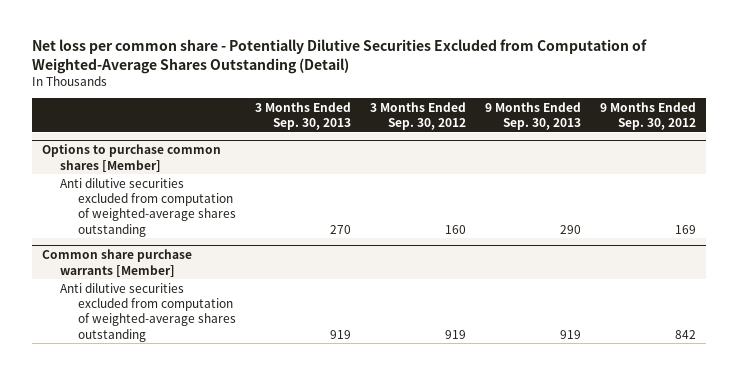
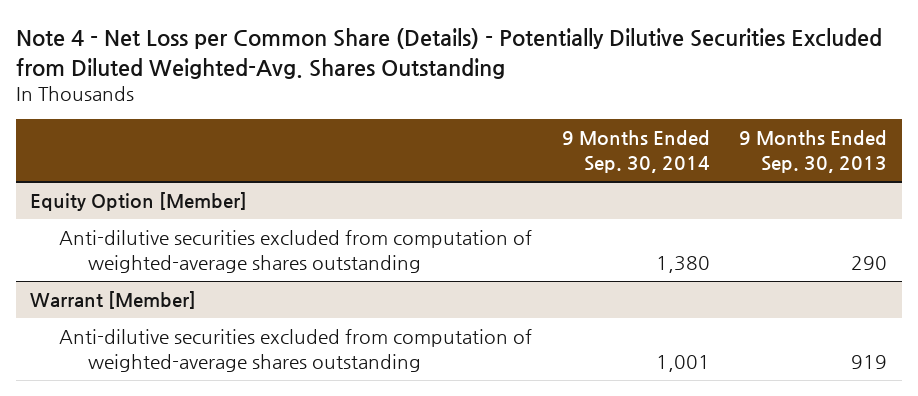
- Net loss per common share - Potentially Dilutive Securities Excluded from Computation of Weighted-Average Shares Outstanding (Detail)
+ Note 4 - Net Loss per Common Share (Details) - Potentially Dilutive Securities Excluded from Diluted Weighted-Avg. Shares Outstanding
- | 3 Months Ended Sep. 30, 2013 | 3 Months Ended Sep. 30, 2012 | 9 Months Ended Sep. 30, 2013 | 9 Months Ended Sep. 30, 2012
+ | 9 Months Ended Sep. 30, 2014 | 9 Months Ended Sep. 30, 2013
- Options to purchase common shares [Member]
- Anti dilutive securities excluded from computation of weighted-average shares outstanding | 270 | 160 | 290 | 169
- Common share purchase warrants [Member]
- Anti dilutive securities excluded from computation of weighted-average shares outstanding | 919 | 919 | 919 | 842
+ Equity Option [Member]
+ Anti-dilutive securities excluded from computation of weighted-average shares outstanding | 1,380 | 290
+ Warrant [Member]
+ Anti-dilutive securities excluded from computation of weighted-average shares outstanding | 1,001 | 919

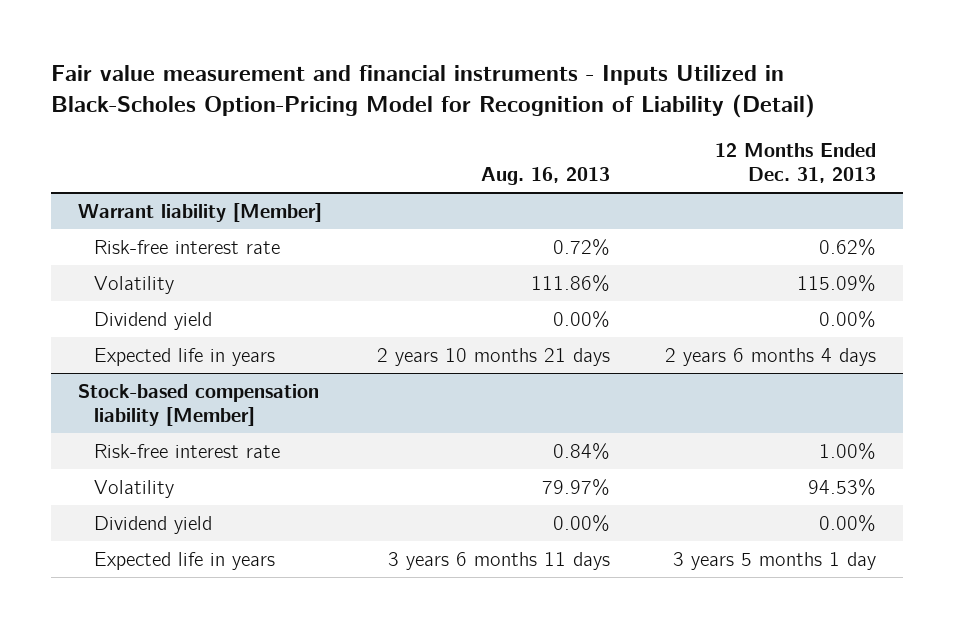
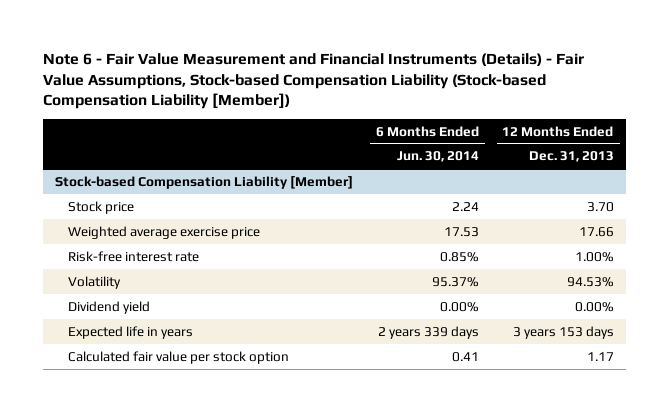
- Fair value measurement and financial instruments - Inputs Utilized in Black-Scholes Option-Pricing Model for Recognition of Liability (Detail)
+ Note 6 - Fair Value Measurement and Financial Instruments (Details) - Fair Value Assumptions, Stock-based Compensation Liability (Stock-based Compensation Liability [Member])
- | Aug. 16, 2013 | 12 Months Ended Dec. 31, 2013
+ | 6 Months Ended Jun. 30, 2014 | 12 Months Ended Dec. 31, 2013
- Warrant liability [Member]
- Risk-free interest rate | 0.72% | 0.62%
- Volatility | 111.86% | 115.09%
- Dividend yield | 0.00% | 0.00%
- Expected life in years | 2 years 10 months 21 days | 2 years 6 months 4 days
- Stock-based compensation liability [Member]
+ Stock-based Compensation Liability [Member]
+ Stock price | 2.24 | 3.70
+ Weighted average exercise price | 17.53 | 17.66
- Expected life in years | 3 years 6 months 11 days | 3 years 5 months 1 day
+ Expected life in years | 2 years 339 days | 3 years 153 days
+ Calculated fair value per stock option | 0.41 | 1.17

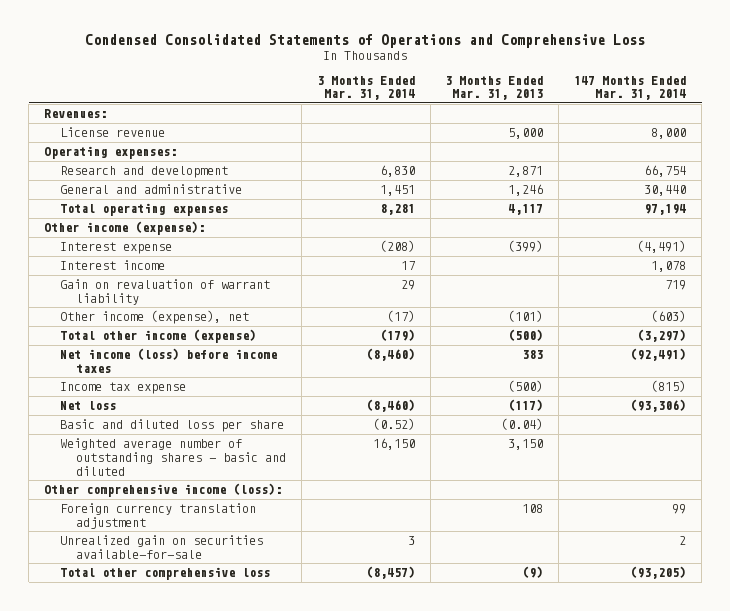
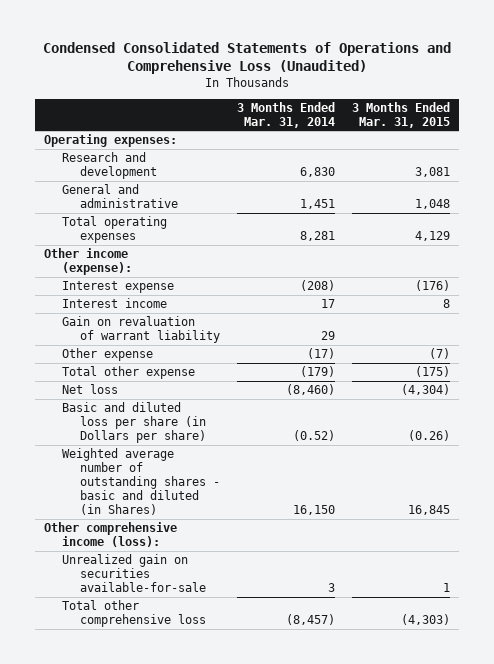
- Condensed Consolidated Statements of Operations and Comprehensive Loss
+ Condensed Consolidated Statements of Operations and Comprehensive Loss (Unaudited)
- | 3 Months Ended Mar. 31, 2014 | 3 Months Ended Mar. 31, 2013 | 147 Months Ended Mar. 31, 2014
+ | 3 Months Ended Mar. 31, 2014 | 3 Months Ended Mar. 31, 2015
- Revenues:
- License revenue | | 5,000 | 8,000
- Other income (expense), net | (17) | (101) | (603)
- Total other income (expense) | (179) | (500) | (3,297)
- Net income (loss) before income taxes | (8,460) | 383 | (92,491)
- Income tax expense | | (500) | (815)
+ Other expense | (17) | (7)
+ Total other expense | (179) | (175)
- Basic and diluted loss per share | (0.52) | (0.04) |
- Weighted average number of outstanding shares - basic and diluted | 16,150 | 3,150 |
+ Basic and diluted loss per share (in Dollars per share) | (0.52) | (0.26)
+ Weighted average number of outstanding shares - basic and diluted (in Shares) | 16,150 | 16,845
- Foreign currency translation adjustment | | 108 | 99

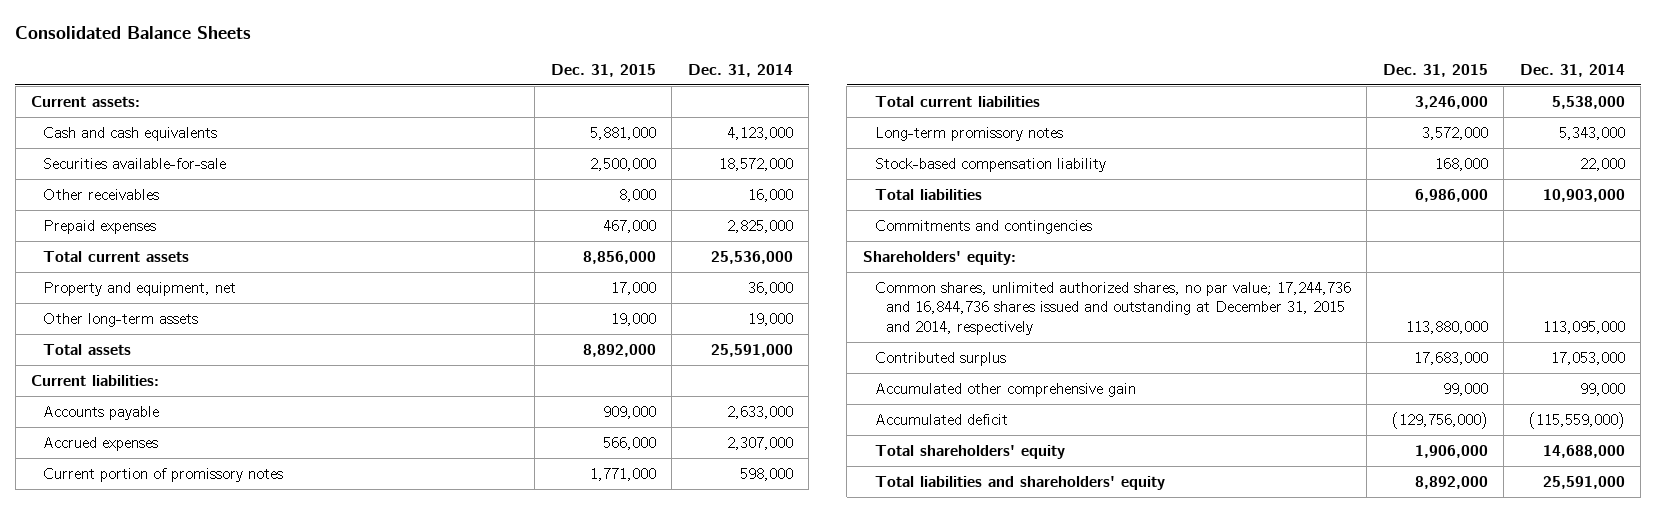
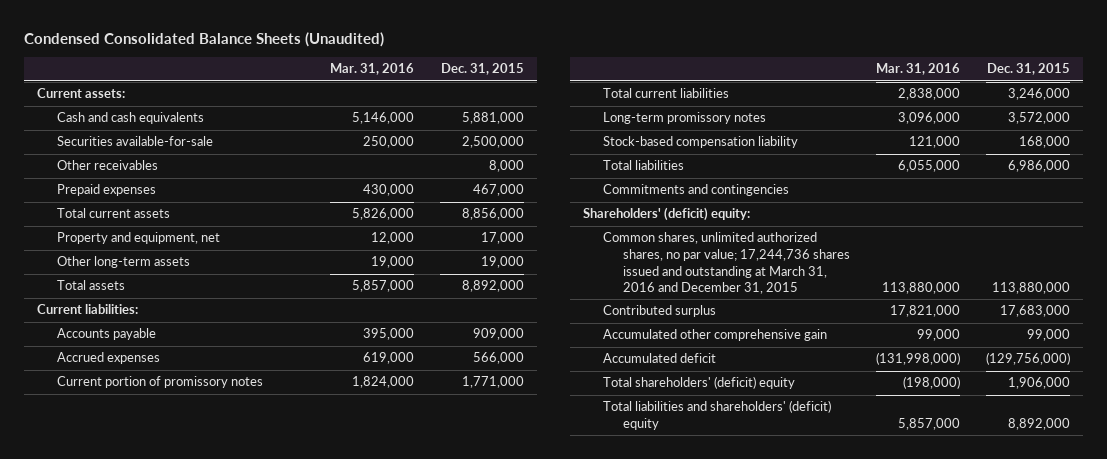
- Consolidated Balance Sheets
+ Condensed Consolidated Balance Sheets (Unaudited)
- | Dec. 31, 2015 | Dec. 31, 2014
+ | Mar. 31, 2016 | Dec. 31, 2015
- Shareholders' equity:
- Common shares, unlimited authorized shares, no par value; 17,244,736 and 16,844,736 shares issued and outstanding at December 31, 2015 and 2014, respectively | 113,880,000 | 113,095,000
+ Shareholders' (deficit) equity:
+ Common shares, unlimited authorized shares, no par value; 17,244,736 shares issued and outstanding at March 31, 2016 and December 31, 2015 | 113,880,000 | 113,880,000
- Total shareholders' equity | 1,906,000 | 14,688,000
- Total liabilities and shareholders' equity | 8,892,000 | 25,591,000
+ Total shareholders' (deficit) equity | (198,000) | 1,906,000
+ Total liabilities and shareholders' (deficit) equity | 5,857,000 | 8,892,000

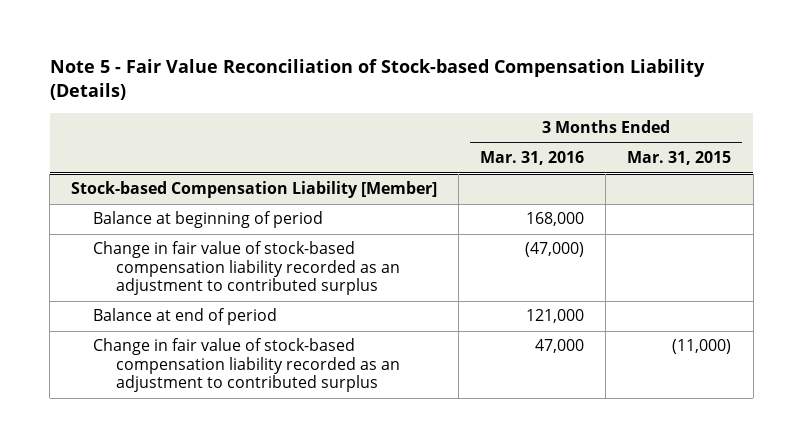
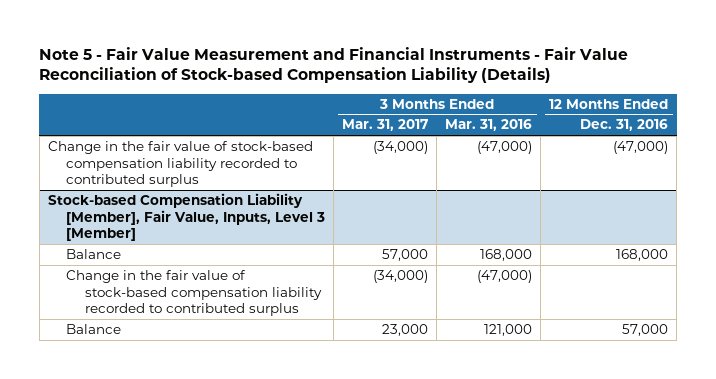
- Note 5 - Fair Value Reconciliation of Stock-based Compensation Liability (Details)
+ Note 5 - Fair Value Measurement and Financial Instruments - Fair Value Reconciliation of Stock-based Compensation Liability (Details)
- | 3 Months Ended Mar. 31, 2016 | 3 Months Ended Mar. 31, 2015
+ | 3 Months Ended Mar. 31, 2017 | 3 Months Ended Mar. 31, 2016 | 12 Months Ended Dec. 31, 2016
- Stock-based Compensation Liability [Member]
- Balance at beginning of period | 168,000 |
- Change in fair value of stock-based compensation liability recorded as an adjustment to contributed surplus | (47,000) |
- Balance at end of period | 121,000 |
- Change in fair value of stock-based compensation liability recorded as an adjustment to contributed surplus | 47,000 | (11,000)
+ Change in the fair value of stock-based compensation liability recorded to contributed surplus | (34,000) | (47,000) | (47,000)
+ Stock-based Compensation Liability [Member], Fair Value, Inputs, Level 3 [Member]
+ Balance | 57,000 | 168,000 | 168,000
+ Change in the fair value of stock-based compensation liability recorded to contributed surplus | (34,000) | (47,000) |
+ Balance | 23,000 | 121,000 | 57,000

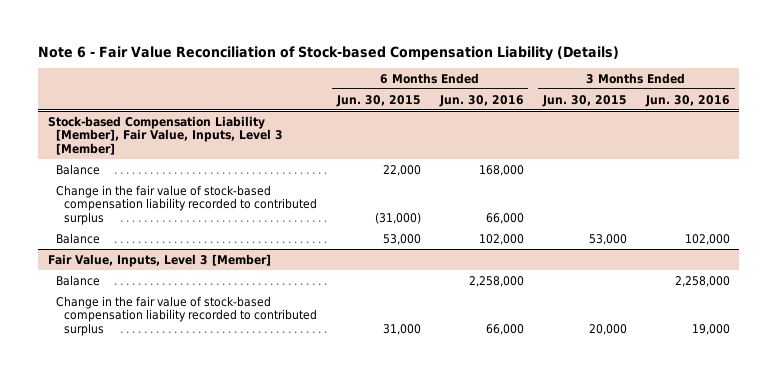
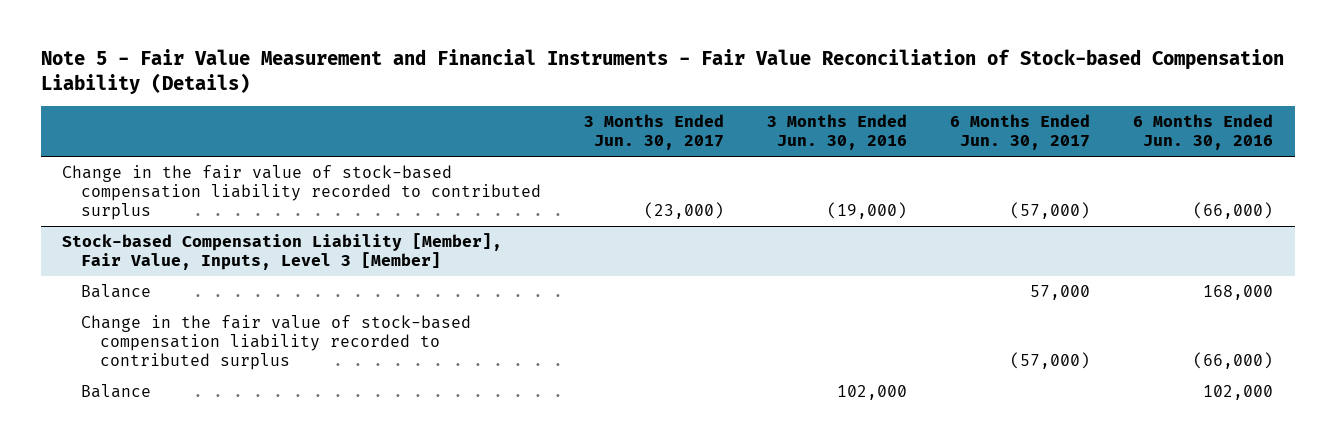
- Note 6 - Fair Value Reconciliation of Stock-based Compensation Liability (Details)
+ Note 5 - Fair Value Measurement and Financial Instruments - Fair Value Reconciliation of Stock-based Compensation Liability (Details)
- | 6 Months Ended Jun. 30, 2015 | 6 Months Ended Jun. 30, 2016 | 3 Months Ended Jun. 30, 2015 | 3 Months Ended Jun. 30, 2016
+ | 3 Months Ended Jun. 30, 2017 | 3 Months Ended Jun. 30, 2016 | 6 Months Ended Jun. 30, 2017 | 6 Months Ended Jun. 30, 2016
+ Change in the fair value of stock-based compensation liability recorded to contributed surplus | (23,000) | (19,000) | (57,000) | (66,000)
@ Stock-based Compensation Liability [Member], Fair Value, Inputs, Level 3 [Member]
- Change in the fair value of stock-based compensation liability recorded to contributed surplus | (31,000) | 66,000 | |
+ Change in the fair value of stock-based compensation liability recorded to contributed surplus | | | (57,000) | (66,000)
- Fair Value, Inputs, Level 3 [Member]
- Balance | | 2,258,000 | | 2,258,000
- Change in the fair value of stock-based compensation liability recorded to contributed surplus | 31,000 | 66,000 | 20,000 | 19,000

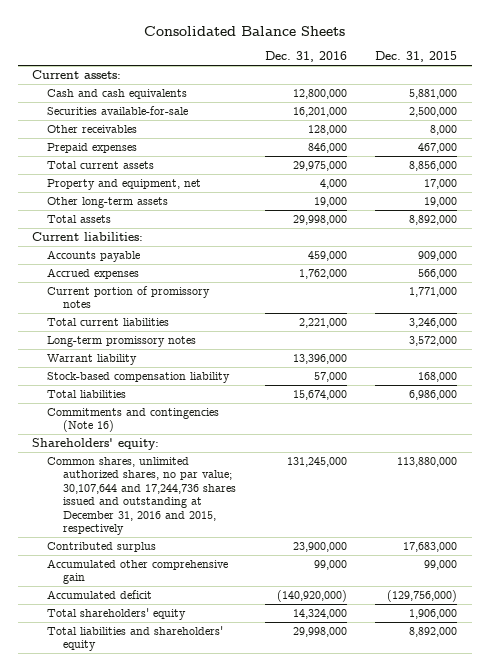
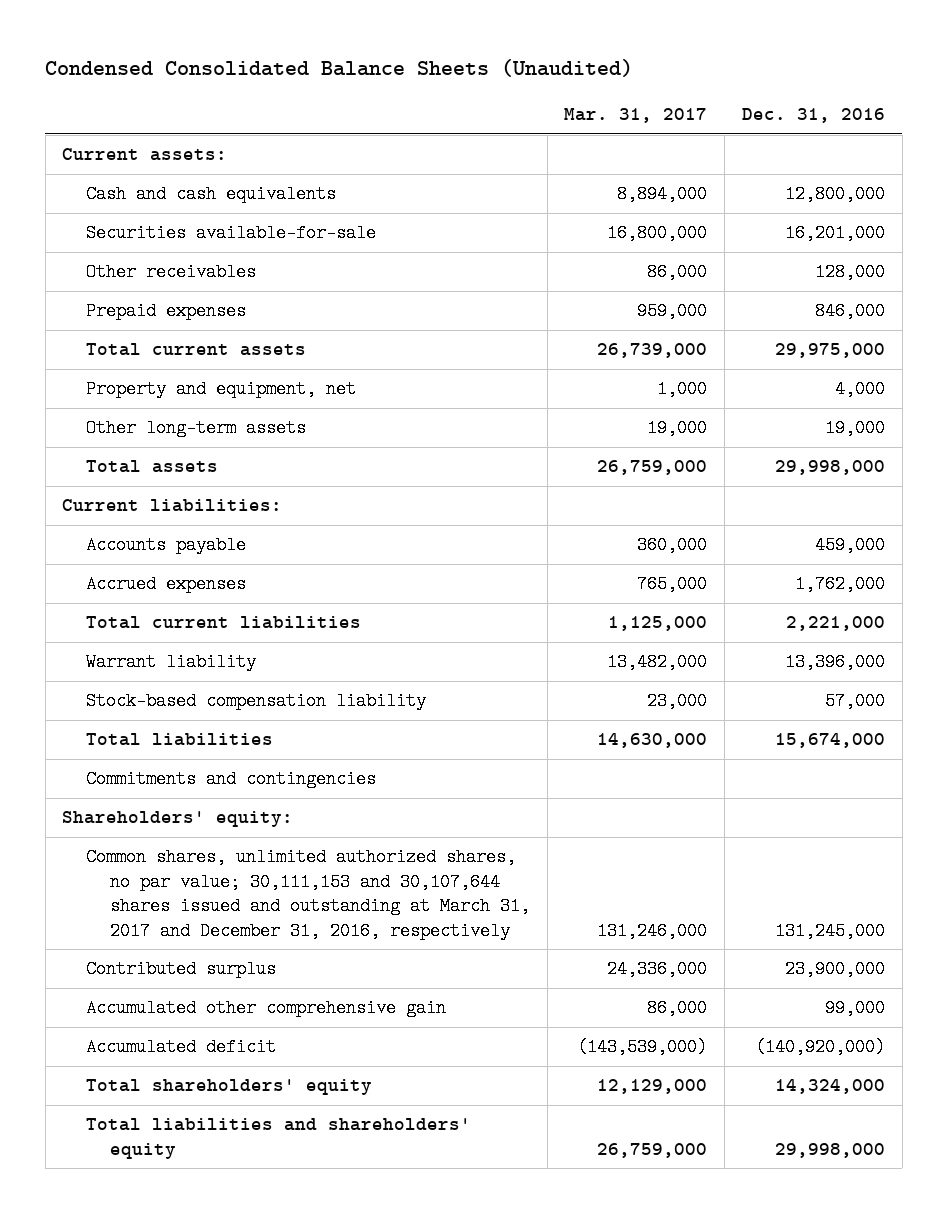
- Consolidated Balance Sheets
+ Condensed Consolidated Balance Sheets (Unaudited)
- | Dec. 31, 2016 | Dec. 31, 2015
+ | Mar. 31, 2017 | Dec. 31, 2016
- Current portion of promissory notes | | 1,771,000
- Long-term promissory notes | | 3,572,000
- Commitments and contingencies (Note 16)
+ Commitments and contingencies
- Common shares, unlimited authorized shares, no par value; 30,107,644 and 17,244,736 shares issued and outstanding at December 31, 2016 and 2015, respectively | 131,245,000 | 113,880,000
+ Common shares, unlimited authorized shares, no par value; 30,111,153 and 30,107,644 shares issued and outstanding at March 31, 2017 and December 31, 2016, respectively | 131,246,000 | 131,245,000

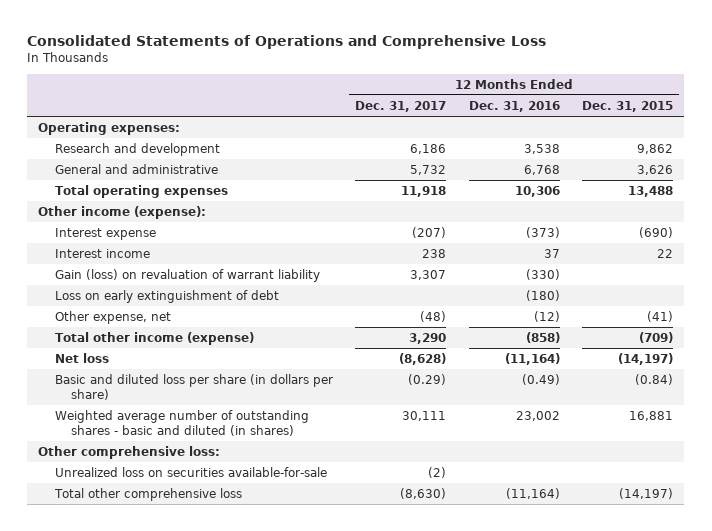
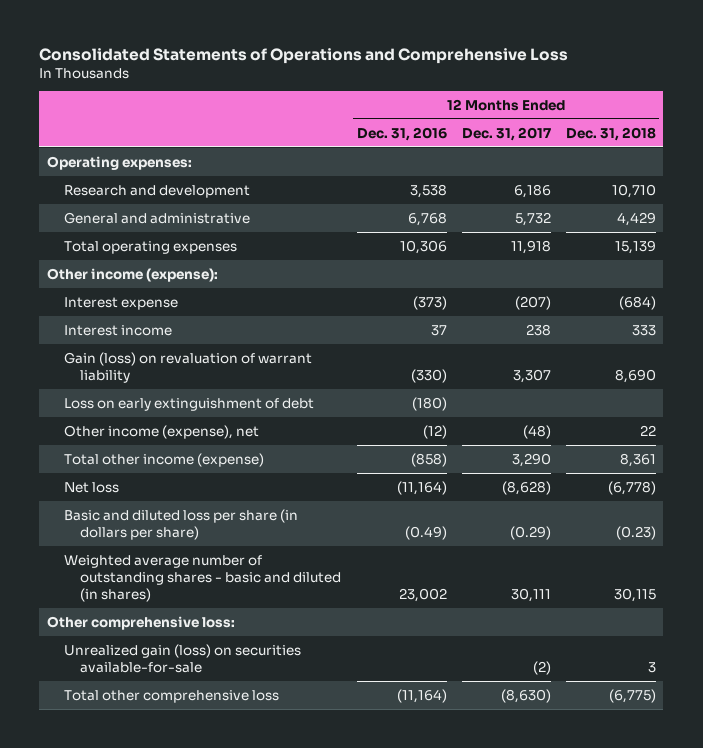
- | 12 Months Ended Dec. 31, 2017 | 12 Months Ended Dec. 31, 2016 | 12 Months Ended Dec. 31, 2015
+ | 12 Months Ended Dec. 31, 2016 | 12 Months Ended Dec. 31, 2017 | 12 Months Ended Dec. 31, 2018
- Other expense, net | (48) | (12) | (41)
+ Other income (expense), net | (12) | (48) | 22
- Unrealized loss on securities available-for-sale | (2) | |
+ Unrealized gain (loss) on securities available-for-sale | | (2) | 3

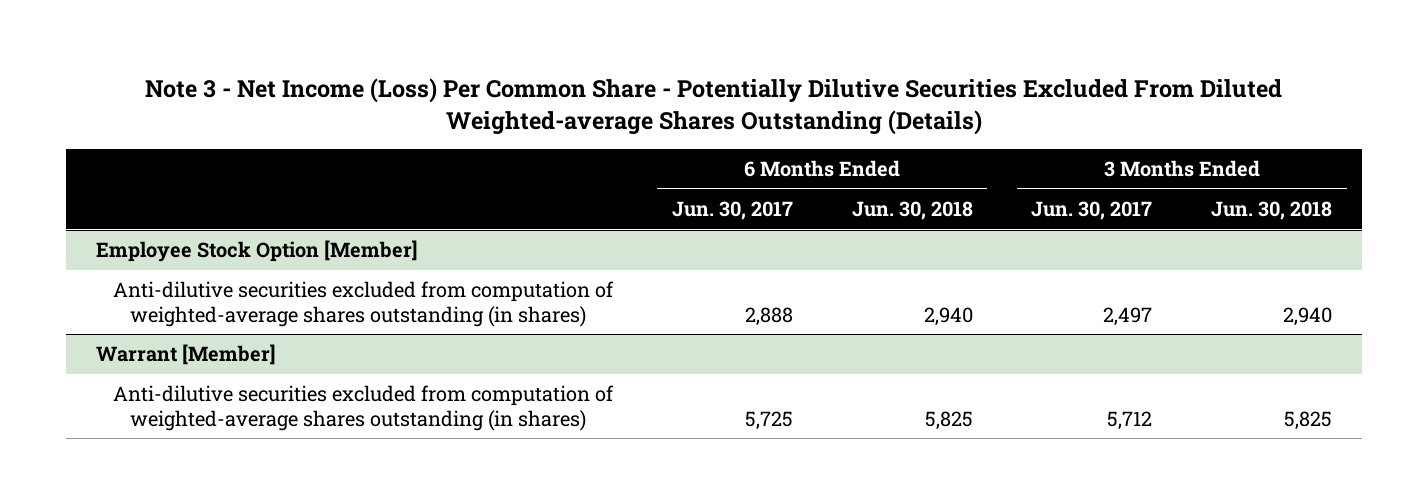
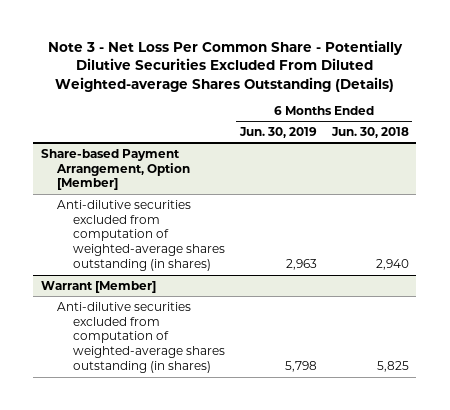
- Note 3 - Net Income (Loss) Per Common Share - Potentially Dilutive Securities Excluded From Diluted Weighted-average Shares Outstanding (Details)
+ Note 3 - Net Loss Per Common Share - Potentially Dilutive Securities Excluded From Diluted Weighted-average Shares Outstanding (Details)
- | 6 Months Ended Jun. 30, 2017 | 6 Months Ended Jun. 30, 2018 | 3 Months Ended Jun. 30, 2017 | 3 Months Ended Jun. 30, 2018
+ | 6 Months Ended Jun. 30, 2019 | 6 Months Ended Jun. 30, 2018
- Employee Stock Option [Member]
+ Share-based Payment Arrangement, Option [Member]

